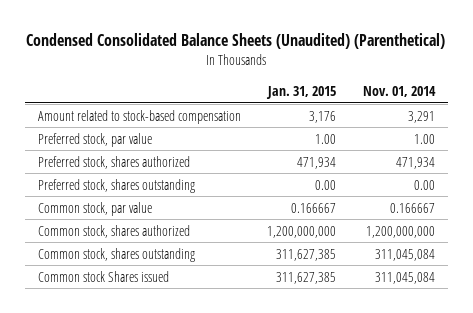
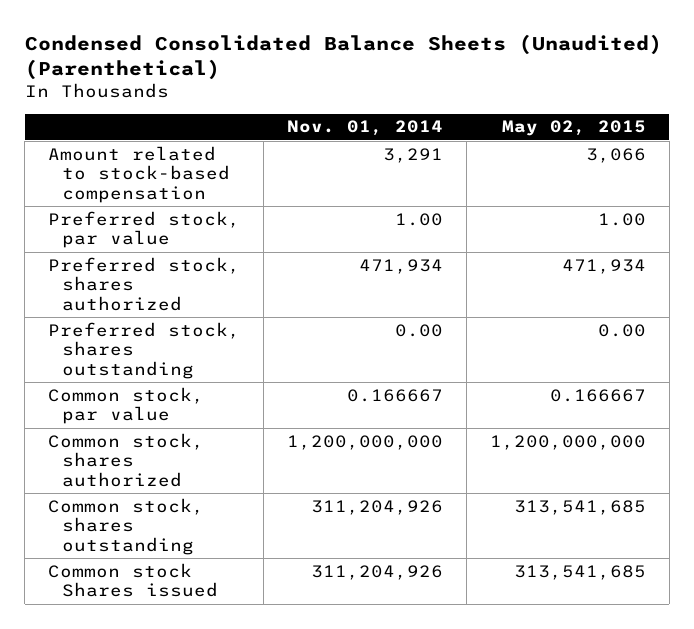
- | Jan. 31, 2015 | Nov. 01, 2014
+ | Nov. 01, 2014 | May 02, 2015
- Common stock, shares outstanding | 311,627,385 | 311,045,084
- Common stock Shares issued | 311,627,385 | 311,045,084
+ Common stock, shares outstanding | 311,204,926 | 313,541,685
+ Common stock Shares issued | 311,204,926 | 313,541,685

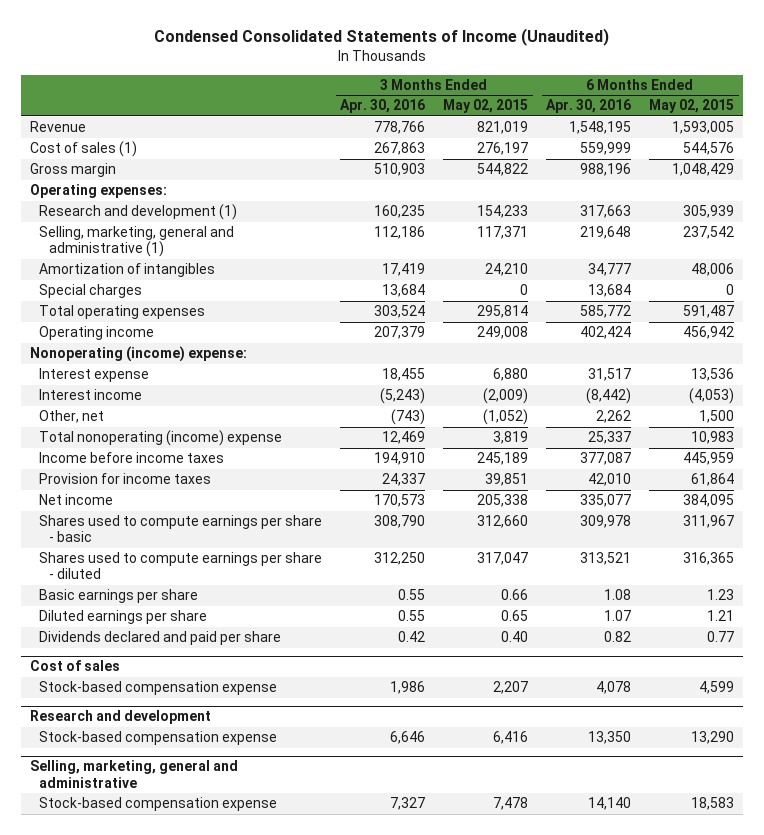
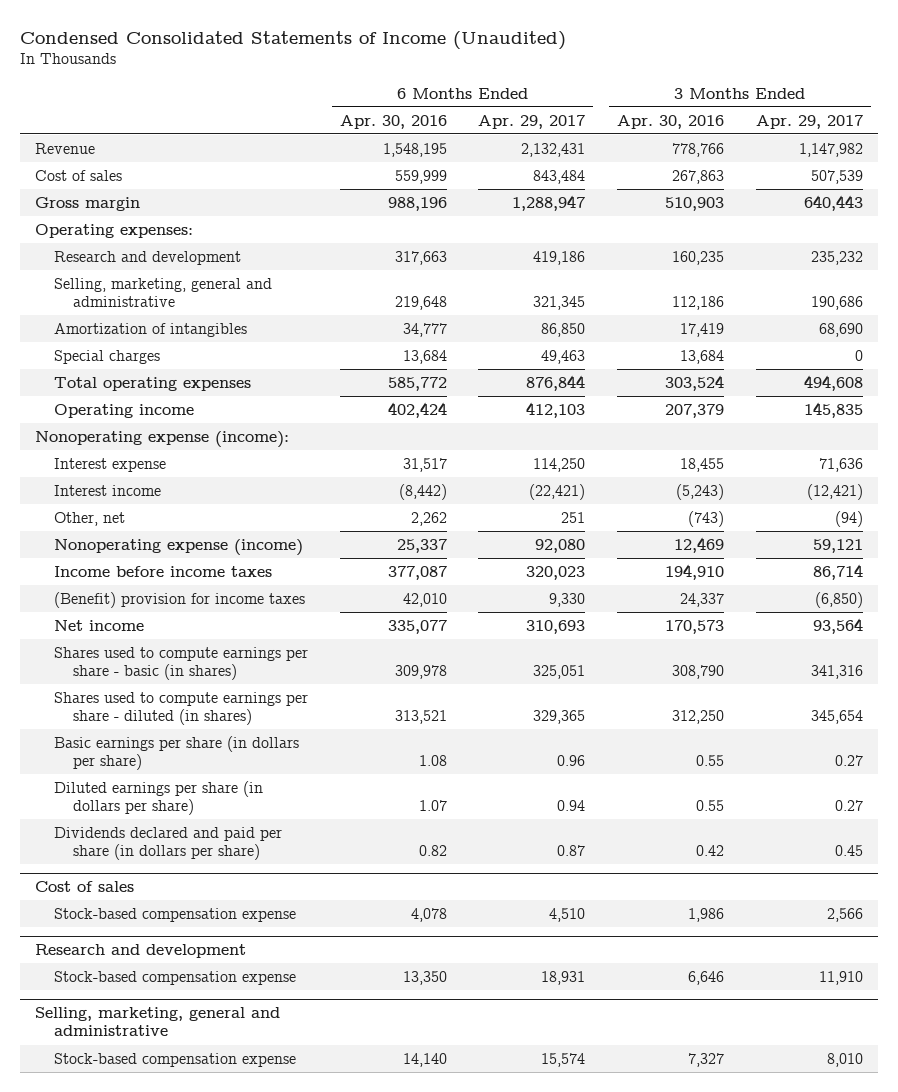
- | 3 Months Ended Apr. 30, 2016 | 3 Months Ended May 02, 2015 | 6 Months Ended Apr. 30, 2016 | 6 Months Ended May 02, 2015
+ | 6 Months Ended Apr. 30, 2016 | 6 Months Ended Apr. 29, 2017 | 3 Months Ended Apr. 30, 2016 | 3 Months Ended Apr. 29, 2017
- Cost of sales (1) | 267,863 | 276,197 | 559,999 | 544,576
+ Cost of sales | 559,999 | 843,484 | 267,863 | 507,539
- Research and development (1) | 160,235 | 154,233 | 317,663 | 305,939
- Selling, marketing, general and administrative (1) | 112,186 | 117,371 | 219,648 | 237,542
+ Research and development | 317,663 | 419,186 | 160,235 | 235,232
+ Selling, marketing, general and administrative | 219,648 | 321,345 | 112,186 | 190,686
- Nonoperating (income) expense:
+ Nonoperating expense (income):
- Total nonoperating (income) expense | 12,469 | 3,819 | 25,337 | 10,983
+ Nonoperating expense (income) | 25,337 | 92,080 | 12,469 | 59,121
- Provision for income taxes | 24,337 | 39,851 | 42,010 | 61,864
+ (Benefit) provision for income taxes | 42,010 | 9,330 | 24,337 | (6,850)
- Shares used to compute earnings per share - basic | 308,790 | 312,660 | 309,978 | 311,967
- Shares used to compute earnings per share - diluted | 312,250 | 317,047 | 313,521 | 316,365
- Basic earnings per share | 0.55 | 0.66 | 1.08 | 1.23
- Diluted earnings per share | 0.55 | 0.65 | 1.07 | 1.21
- Dividends declared and paid per share | 0.42 | 0.40 | 0.82 | 0.77
+ Shares used to compute earnings per share - basic (in shares) | 309,978 | 325,051 | 308,790 | 341,316
+ Shares used to compute earnings per share - diluted (in shares) | 313,521 | 329,365 | 312,250 | 345,654
+ Basic earnings per share (in dollars per share) | 1.08 | 0.96 | 0.55 | 0.27
+ Diluted earnings per share (in dollars per share) | 1.07 | 0.94 | 0.55 | 0.27
+ Dividends declared and paid per share (in dollars per share) | 0.82 | 0.87 | 0.42 | 0.45

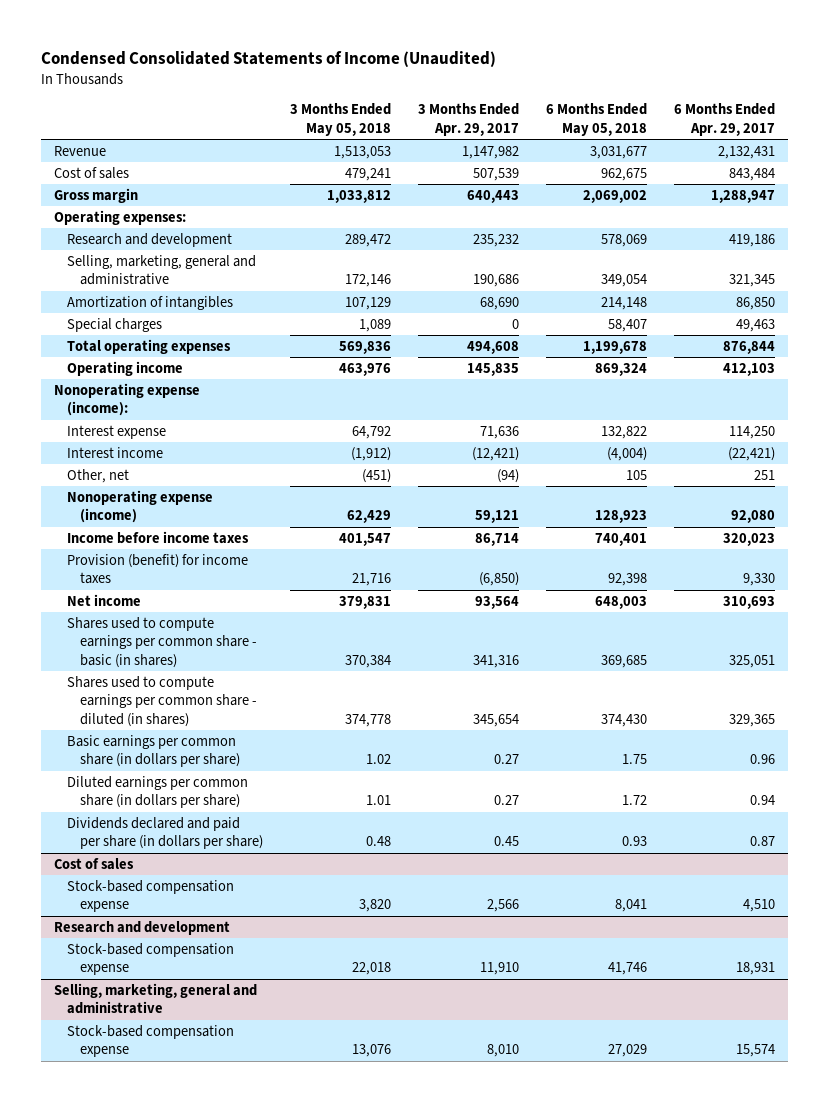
- | 6 Months Ended Apr. 30, 2016 | 6 Months Ended Apr. 29, 2017 | 3 Months Ended Apr. 30, 2016 | 3 Months Ended Apr. 29, 2017
+ | 3 Months Ended May 05, 2018 | 3 Months Ended Apr. 29, 2017 | 6 Months Ended May 05, 2018 | 6 Months Ended Apr. 29, 2017
- (Benefit) provision for income taxes | 42,010 | 9,330 | 24,337 | (6,850)
+ Provision (benefit) for income taxes | 21,716 | (6,850) | 92,398 | 9,330
- Shares used to compute earnings per share - basic (in shares) | 309,978 | 325,051 | 308,790 | 341,316
- Shares used to compute earnings per share - diluted (in shares) | 313,521 | 329,365 | 312,250 | 345,654
- Basic earnings per share (in dollars per share) | 1.08 | 0.96 | 0.55 | 0.27
- Diluted earnings per share (in dollars per share) | 1.07 | 0.94 | 0.55 | 0.27
+ Shares used to compute earnings per common share - basic (in shares) | 370,384 | 341,316 | 369,685 | 325,051
+ Shares used to compute earnings per common share - diluted (in shares) | 374,778 | 345,654 | 374,430 | 329,365
+ Basic earnings per common share (in dollars per share) | 1.02 | 0.27 | 1.75 | 0.96
+ Diluted earnings per common share (in dollars per share) | 1.01 | 0.27 | 1.72 | 0.94

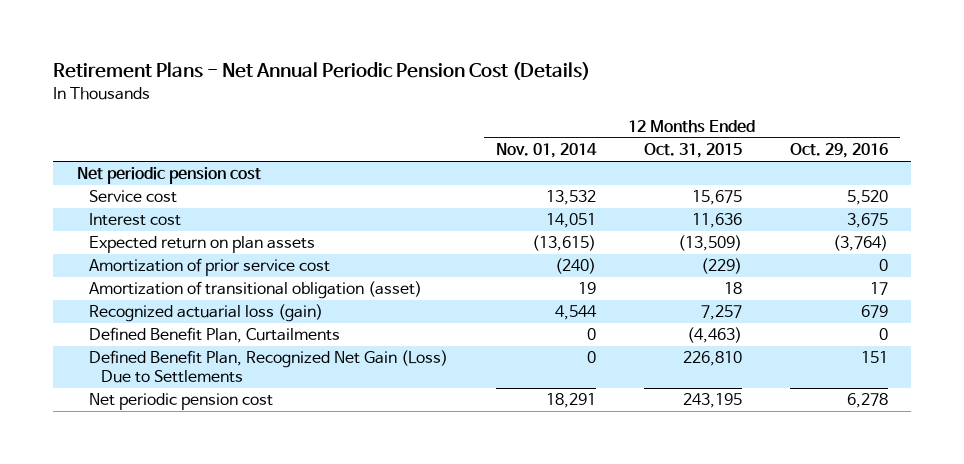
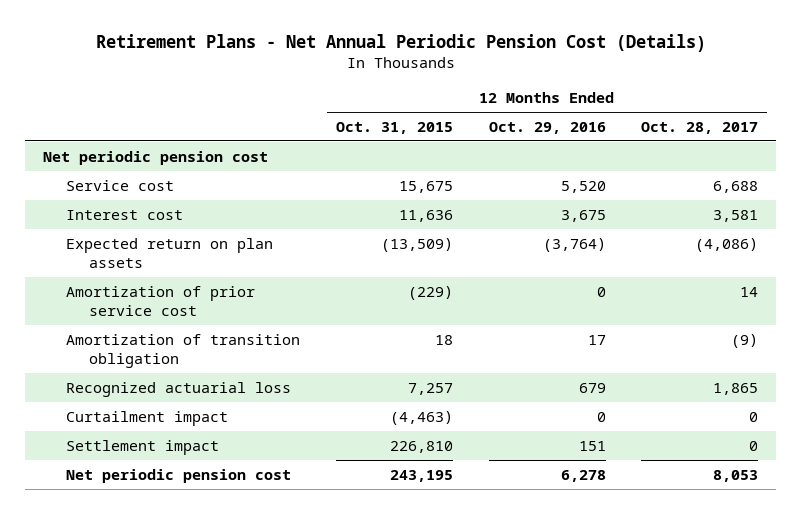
- | 12 Months Ended Nov. 01, 2014 | 12 Months Ended Oct. 31, 2015 | 12 Months Ended Oct. 29, 2016
+ | 12 Months Ended Oct. 31, 2015 | 12 Months Ended Oct. 29, 2016 | 12 Months Ended Oct. 28, 2017
- Amortization of transitional obligation (asset) | 19 | 18 | 17
- Recognized actuarial loss (gain) | 4,544 | 7,257 | 679
- Defined Benefit Plan, Curtailments | 0 | (4,463) | 0
- Defined Benefit Plan, Recognized Net Gain (Loss) Due to Settlements | 0 | 226,810 | 151
+ Amortization of transition obligation | 18 | 17 | (9)
+ Recognized actuarial loss | 7,257 | 679 | 1,865
+ Curtailment impact | (4,463) | 0 | 0
+ Settlement impact | 226,810 | 151 | 0

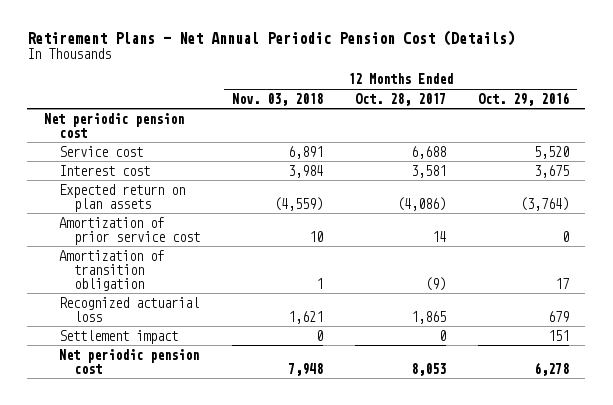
- | 12 Months Ended Oct. 31, 2015 | 12 Months Ended Oct. 29, 2016 | 12 Months Ended Oct. 28, 2017
+ | 12 Months Ended Nov. 03, 2018 | 12 Months Ended Oct. 28, 2017 | 12 Months Ended Oct. 29, 2016
- Curtailment impact | (4,463) | 0 | 0

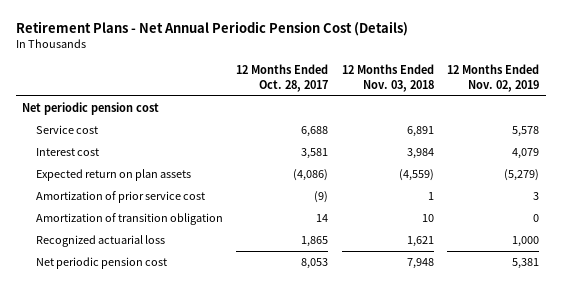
- | 12 Months Ended Nov. 03, 2018 | 12 Months Ended Oct. 28, 2017 | 12 Months Ended Oct. 29, 2016
+ | 12 Months Ended Oct. 28, 2017 | 12 Months Ended Nov. 03, 2018 | 12 Months Ended Nov. 02, 2019
- Amortization of prior service cost | 10 | 14 | 0
- Amortization of transition obligation | 1 | (9) | 17
+ Amortization of prior service cost | (9) | 1 | 3
+ Amortization of transition obligation | 14 | 10 | 0
- Settlement impact | 0 | 0 | 151

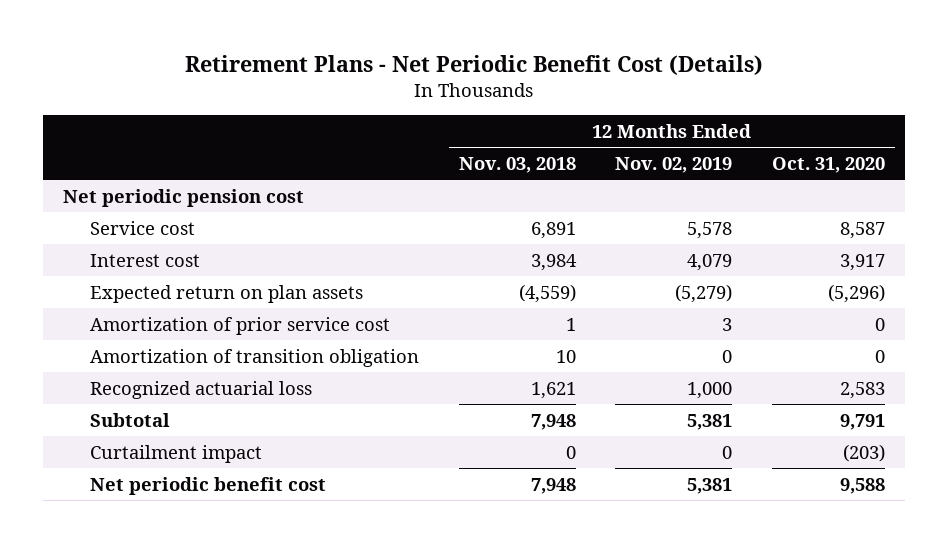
- Retirement Plans - Net Annual Periodic Pension Cost (Details)
+ Retirement Plans - Net Periodic Benefit Cost (Details)
- | 12 Months Ended Oct. 28, 2017 | 12 Months Ended Nov. 03, 2018 | 12 Months Ended Nov. 02, 2019
+ | 12 Months Ended Nov. 03, 2018 | 12 Months Ended Nov. 02, 2019 | 12 Months Ended Oct. 31, 2020
- Net periodic pension cost | 8,053 | 7,948 | 5,381
+ Subtotal | 7,948 | 5,381 | 9,791
+ Curtailment impact | 0 | 0 | (203)
+ Net periodic benefit cost | 7,948 | 5,381 | 9,588

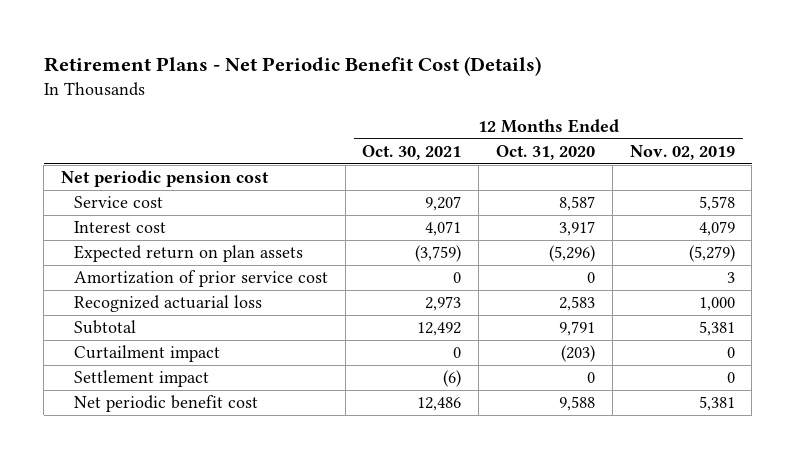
- | 12 Months Ended Nov. 03, 2018 | 12 Months Ended Nov. 02, 2019 | 12 Months Ended Oct. 31, 2020
+ | 12 Months Ended Oct. 30, 2021 | 12 Months Ended Oct. 31, 2020 | 12 Months Ended Nov. 02, 2019
- Amortization of transition obligation | 10 | 0 | 0
+ Settlement impact | (6) | 0 | 0

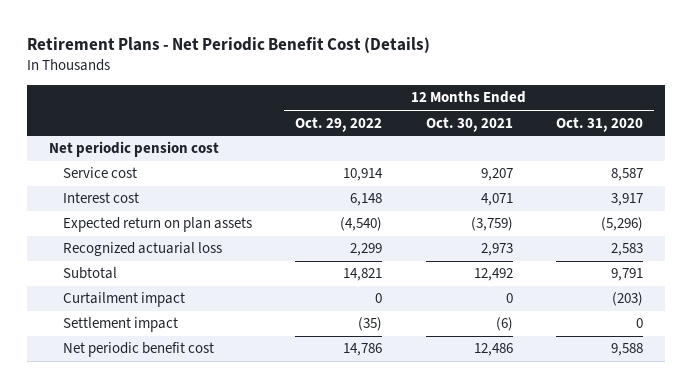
- | 12 Months Ended Oct. 30, 2021 | 12 Months Ended Oct. 31, 2020 | 12 Months Ended Nov. 02, 2019
+ | 12 Months Ended Oct. 29, 2022 | 12 Months Ended Oct. 30, 2021 | 12 Months Ended Oct. 31, 2020
- Amortization of prior service cost | 0 | 0 | 3

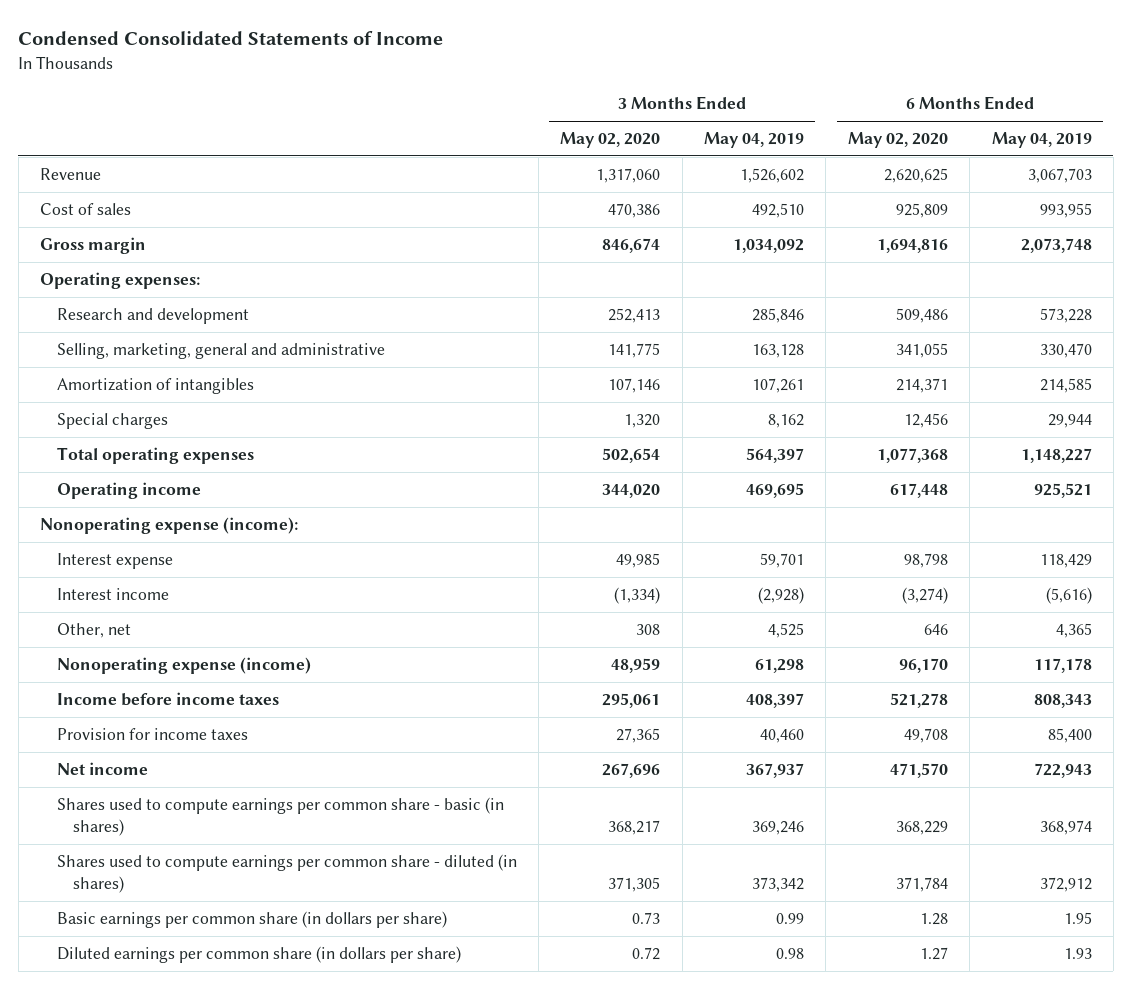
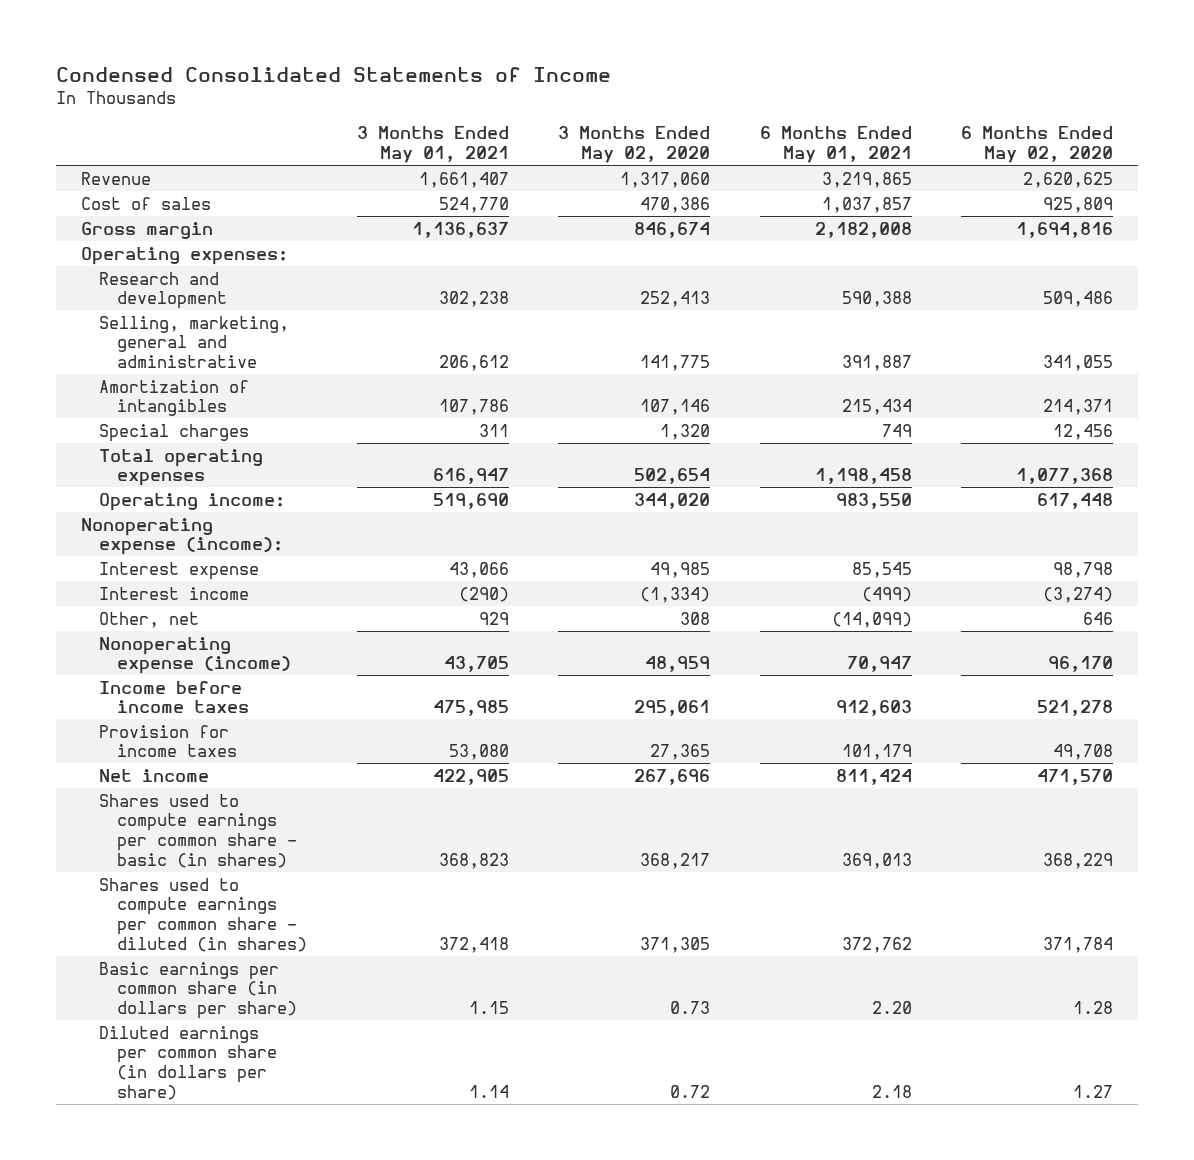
- | 3 Months Ended May 02, 2020 | 3 Months Ended May 04, 2019 | 6 Months Ended May 02, 2020 | 6 Months Ended May 04, 2019
+ | 3 Months Ended May 01, 2021 | 3 Months Ended May 02, 2020 | 6 Months Ended May 01, 2021 | 6 Months Ended May 02, 2020
- Operating income | 344,020 | 469,695 | 617,448 | 925,521
+ Operating income: | 519,690 | 344,020 | 983,550 | 617,448

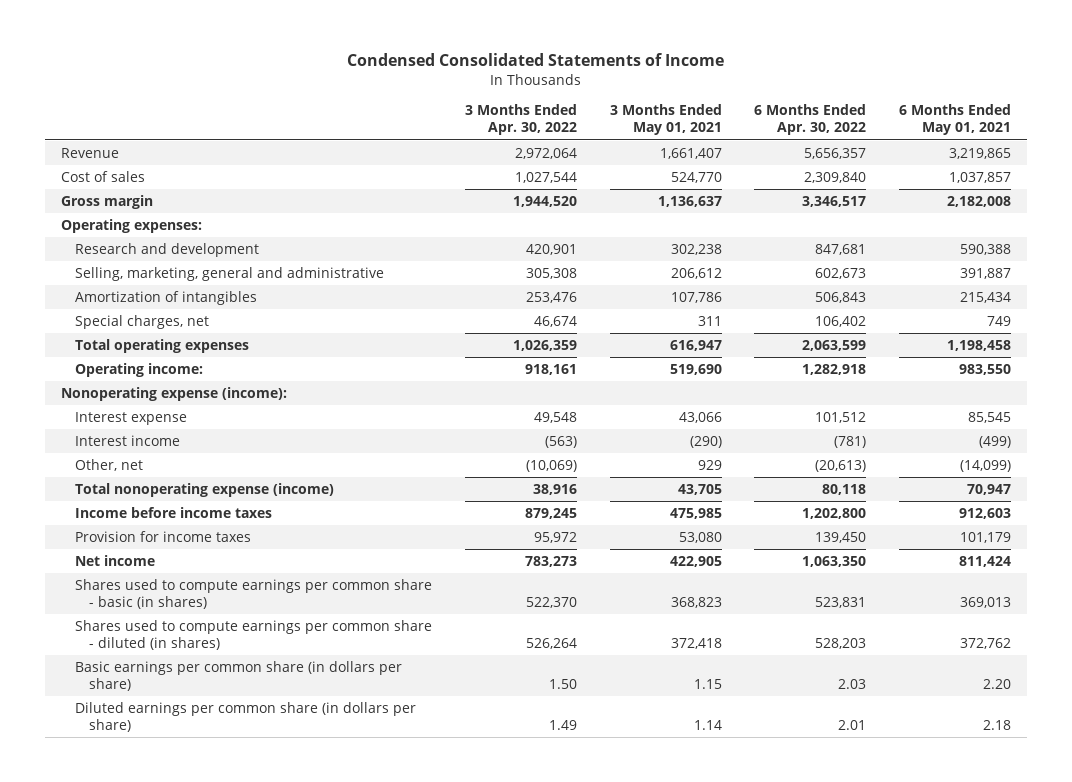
- | 3 Months Ended May 01, 2021 | 3 Months Ended May 02, 2020 | 6 Months Ended May 01, 2021 | 6 Months Ended May 02, 2020
+ | 3 Months Ended Apr. 30, 2022 | 3 Months Ended May 01, 2021 | 6 Months Ended Apr. 30, 2022 | 6 Months Ended May 01, 2021
- Special charges | 311 | 1,320 | 749 | 12,456
+ Special charges, net | 46,674 | 311 | 106,402 | 749
- Nonoperating expense (income) | 43,705 | 48,959 | 70,947 | 96,170
+ Total nonoperating expense (income) | 38,916 | 43,705 | 80,118 | 70,947

